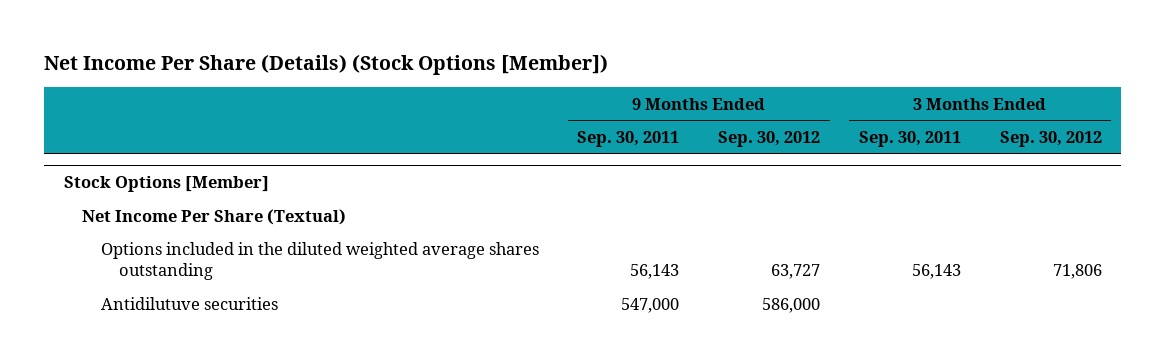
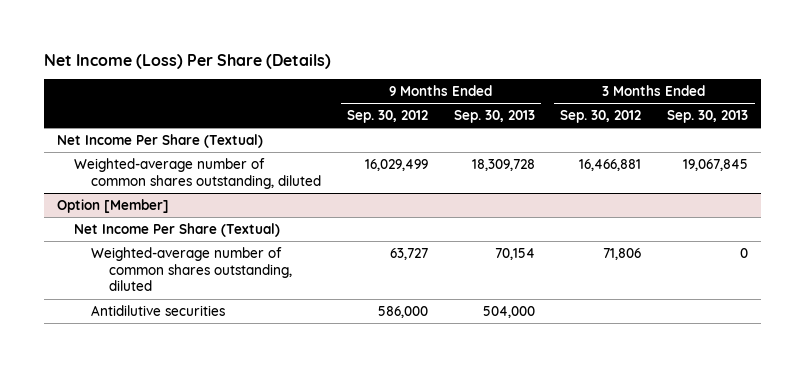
- Net Income Per Share (Details) (Stock Options [Member])
+ Net Income (Loss) Per Share (Details)
- | 9 Months Ended Sep. 30, 2011 | 9 Months Ended Sep. 30, 2012 | 3 Months Ended Sep. 30, 2011 | 3 Months Ended Sep. 30, 2012
+ | 9 Months Ended Sep. 30, 2012 | 9 Months Ended Sep. 30, 2013 | 3 Months Ended Sep. 30, 2012 | 3 Months Ended Sep. 30, 2013
- Stock Options [Member]
- Options included in the diluted weighted average shares outstanding | 56,143 | 63,727 | 56,143 | 71,806
- Antidilutuve securities | 547,000 | 586,000 | |
+ Weighted-average number of common shares outstanding, diluted | 16,029,499 | 18,309,728 | 16,466,881 | 19,067,845
+ Option [Member]
+ Net Income Per Share (Textual)
+ Weighted-average number of common shares outstanding, diluted | 63,727 | 70,154 | 71,806 | 0
+ Antidilutive securities | 586,000 | 504,000 | |

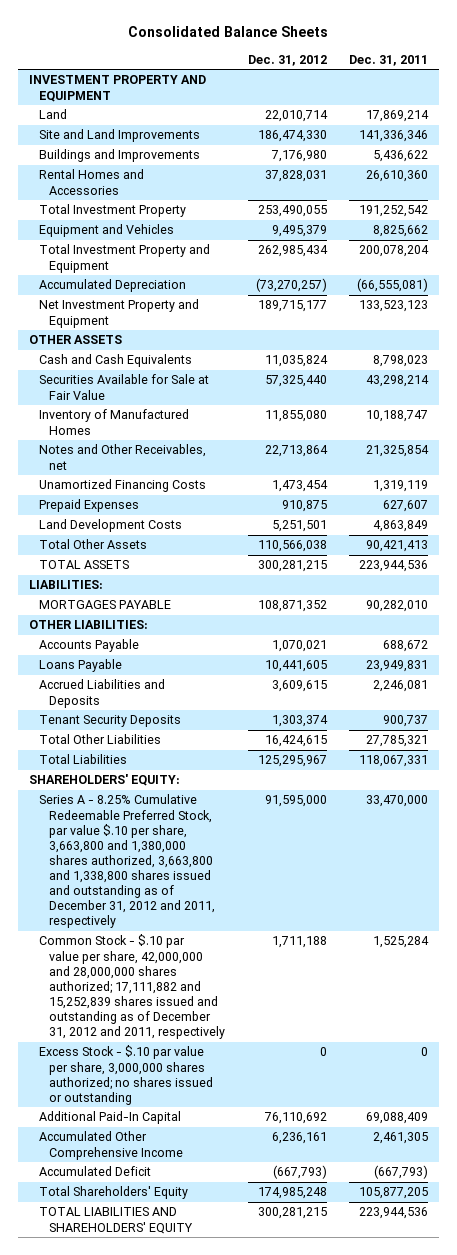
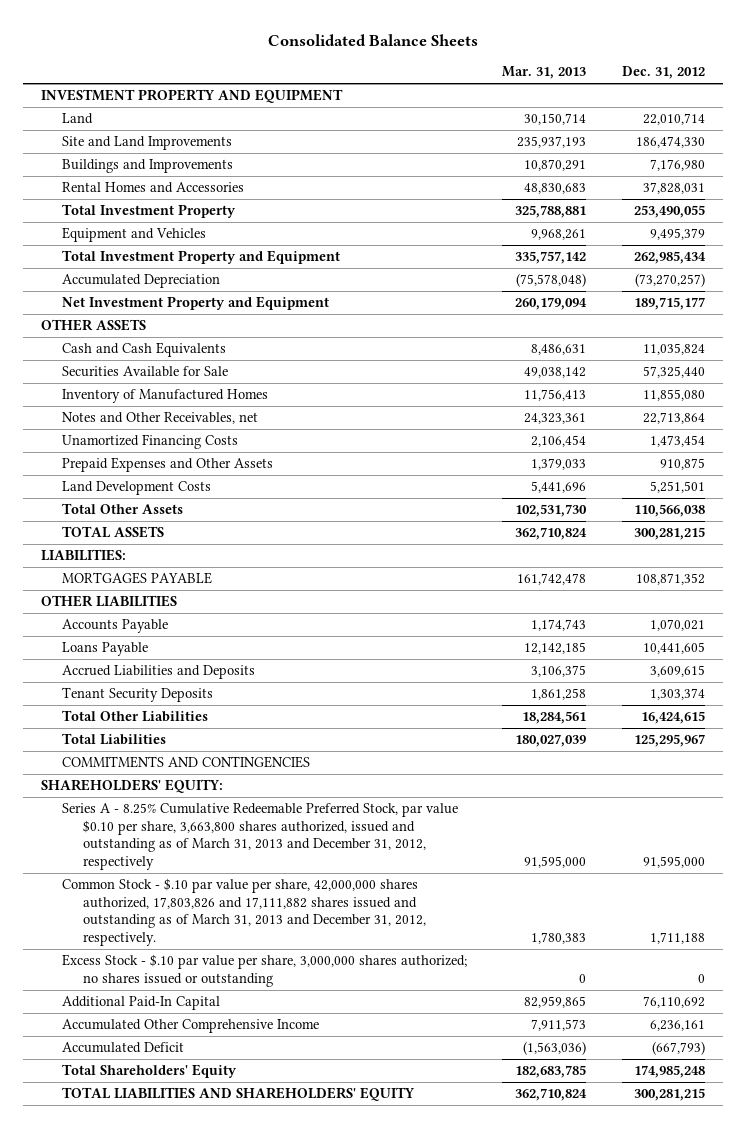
- | Dec. 31, 2012 | Dec. 31, 2011
+ | Mar. 31, 2013 | Dec. 31, 2012
- Securities Available for Sale at Fair Value | 57,325,440 | 43,298,214
+ Securities Available for Sale | 49,038,142 | 57,325,440
- Prepaid Expenses | 910,875 | 627,607
+ Prepaid Expenses and Other Assets | 1,379,033 | 910,875
- OTHER LIABILITIES:
+ OTHER LIABILITIES
+ COMMITMENTS AND CONTINGENCIES
- Series A - 8.25% Cumulative Redeemable Preferred Stock, par value $.10 per share, 3,663,800 and 1,380,000 shares authorized, 3,663,800 and 1,338,800 shares issued and outstanding as of December 31, 2012 and 2011, respectively | 91,595,000 | 33,470,000
- Common Stock - $.10 par value per share, 42,000,000 and 28,000,000 shares authorized; 17,111,882 and 15,252,839 shares issued and outstanding as of December 31, 2012 and 2011, respectively | 1,711,188 | 1,525,284
+ Series A - 8.25% Cumulative Redeemable Preferred Stock, par value $0.10 per share, 3,663,800 shares authorized, issued and outstanding as of March 31, 2013 and December 31, 2012, respectively | 91,595,000 | 91,595,000
+ Common Stock - $.10 par value per share, 42,000,000 shares authorized, 17,803,826 and 17,111,882 shares issued and outstanding as of March 31, 2013 and December 31, 2012, respectively. | 1,780,383 | 1,711,188

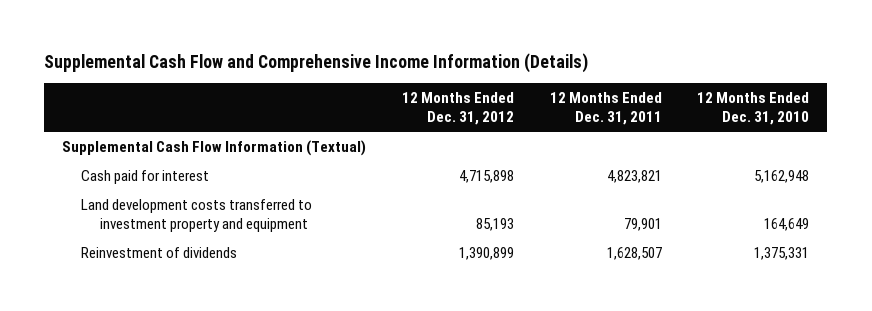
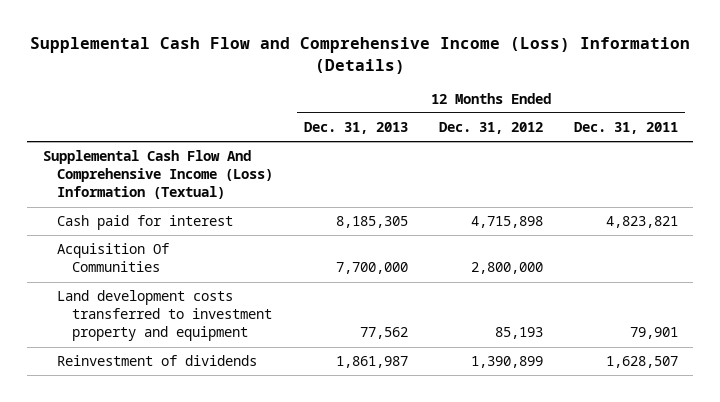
- Supplemental Cash Flow and Comprehensive Income Information (Details)
+ Supplemental Cash Flow and Comprehensive Income (Loss) Information (Details)
- | 12 Months Ended Dec. 31, 2012 | 12 Months Ended Dec. 31, 2011 | 12 Months Ended Dec. 31, 2010
+ | 12 Months Ended Dec. 31, 2013 | 12 Months Ended Dec. 31, 2012 | 12 Months Ended Dec. 31, 2011
- Supplemental Cash Flow Information (Textual)
+ Supplemental Cash Flow And Comprehensive Income (Loss) Information (Textual)
+ Acquisition Of Communities | 7,700,000 | 2,800,000 |

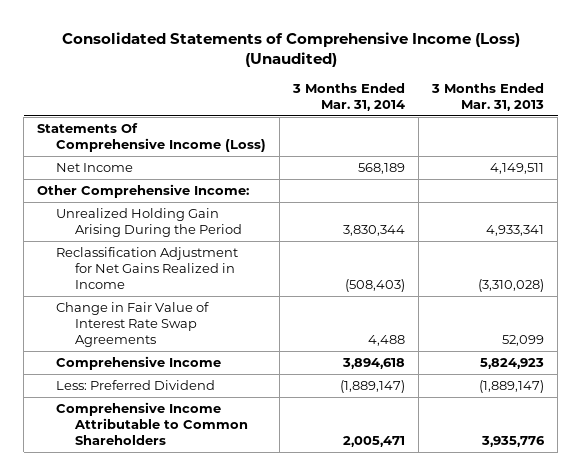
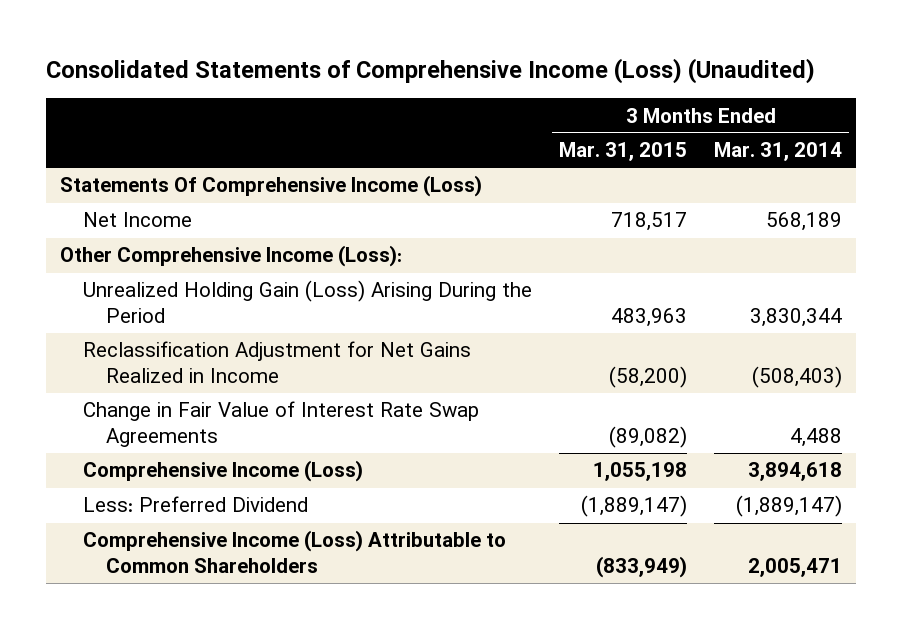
- | 3 Months Ended Mar. 31, 2014 | 3 Months Ended Mar. 31, 2013
+ | 3 Months Ended Mar. 31, 2015 | 3 Months Ended Mar. 31, 2014
- Other Comprehensive Income:
- Unrealized Holding Gain Arising During the Period | 3,830,344 | 4,933,341
+ Other Comprehensive Income (Loss):
+ Unrealized Holding Gain (Loss) Arising During the Period | 483,963 | 3,830,344
- Comprehensive Income | 3,894,618 | 5,824,923
+ Comprehensive Income (Loss) | 1,055,198 | 3,894,618
- Comprehensive Income Attributable to Common Shareholders | 2,005,471 | 3,935,776
+ Comprehensive Income (Loss) Attributable to Common Shareholders | (833,949) | 2,005,471

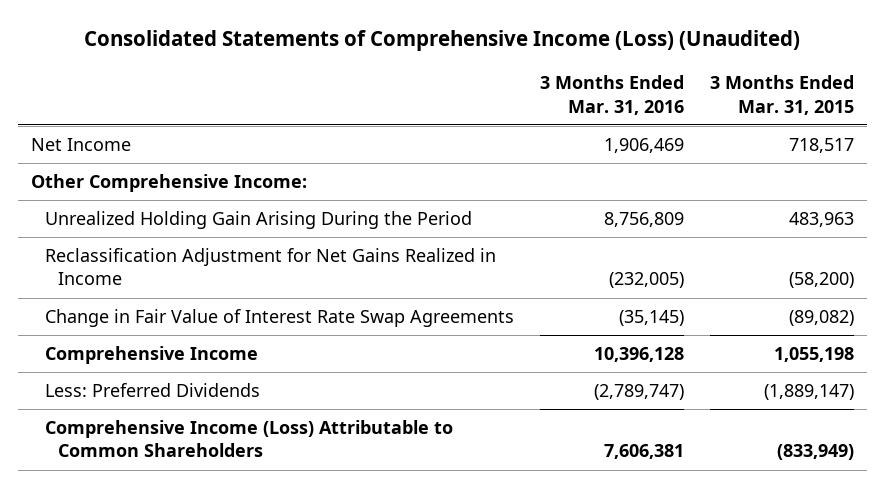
- | 3 Months Ended Mar. 31, 2015 | 3 Months Ended Mar. 31, 2014
+ | 3 Months Ended Mar. 31, 2016 | 3 Months Ended Mar. 31, 2015
- Statements Of Comprehensive Income (Loss)
- Other Comprehensive Income (Loss):
- Unrealized Holding Gain (Loss) Arising During the Period | 483,963 | 3,830,344
+ Other Comprehensive Income:
+ Unrealized Holding Gain Arising During the Period | 8,756,809 | 483,963
- Comprehensive Income (Loss) | 1,055,198 | 3,894,618
- Less: Preferred Dividend | (1,889,147) | (1,889,147)
+ Comprehensive Income | 10,396,128 | 1,055,198
+ Less: Preferred Dividends | (2,789,747) | (1,889,147)

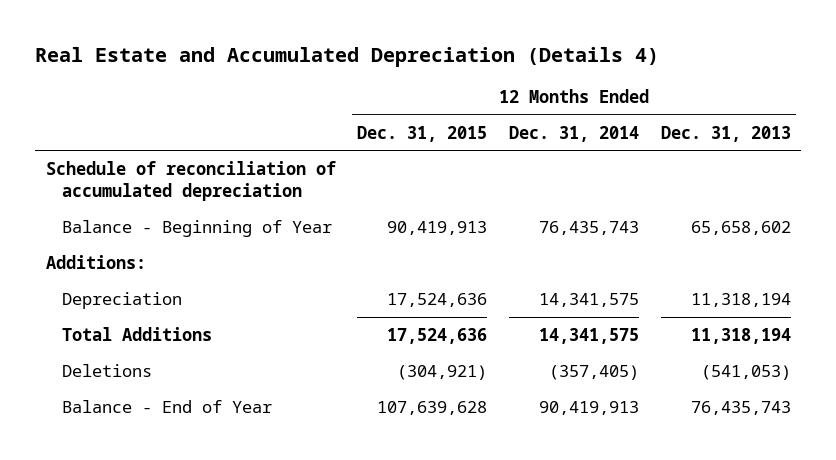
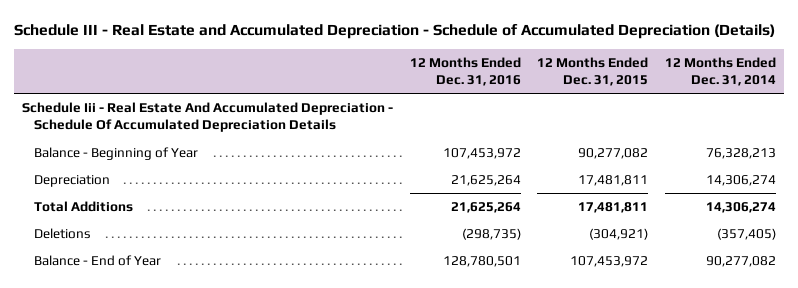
- Real Estate and Accumulated Depreciation (Details 4)
+ Schedule III - Real Estate and Accumulated Depreciation - Schedule of Accumulated Depreciation (Details)
- | 12 Months Ended Dec. 31, 2015 | 12 Months Ended Dec. 31, 2014 | 12 Months Ended Dec. 31, 2013
+ | 12 Months Ended Dec. 31, 2016 | 12 Months Ended Dec. 31, 2015 | 12 Months Ended Dec. 31, 2014
- Schedule of reconciliation of accumulated depreciation
- Balance - Beginning of Year | 90,419,913 | 76,435,743 | 65,658,602
- Additions:
- Depreciation | 17,524,636 | 14,341,575 | 11,318,194
- Total Additions | 17,524,636 | 14,341,575 | 11,318,194
+ Schedule Iii - Real Estate And Accumulated Depreciation - Schedule Of Accumulated Depreciation Details
+ Balance - Beginning of Year | 107,453,972 | 90,277,082 | 76,328,213
+ Depreciation | 21,625,264 | 17,481,811 | 14,306,274
+ Total Additions | 21,625,264 | 17,481,811 | 14,306,274
- Balance - End of Year | 107,639,628 | 90,419,913 | 76,435,743
+ Balance - End of Year | 128,780,501 | 107,453,972 | 90,277,082

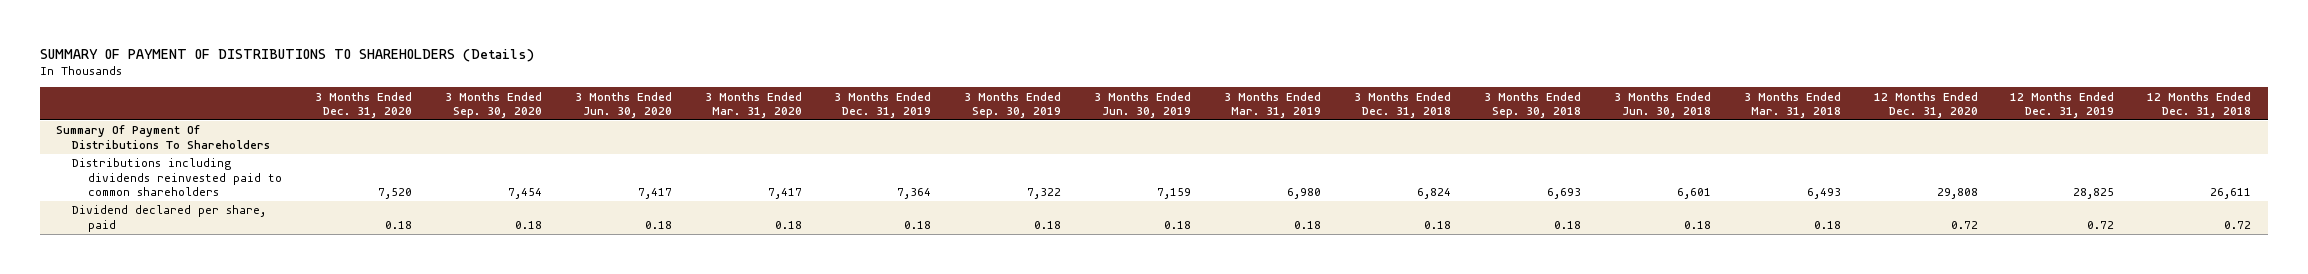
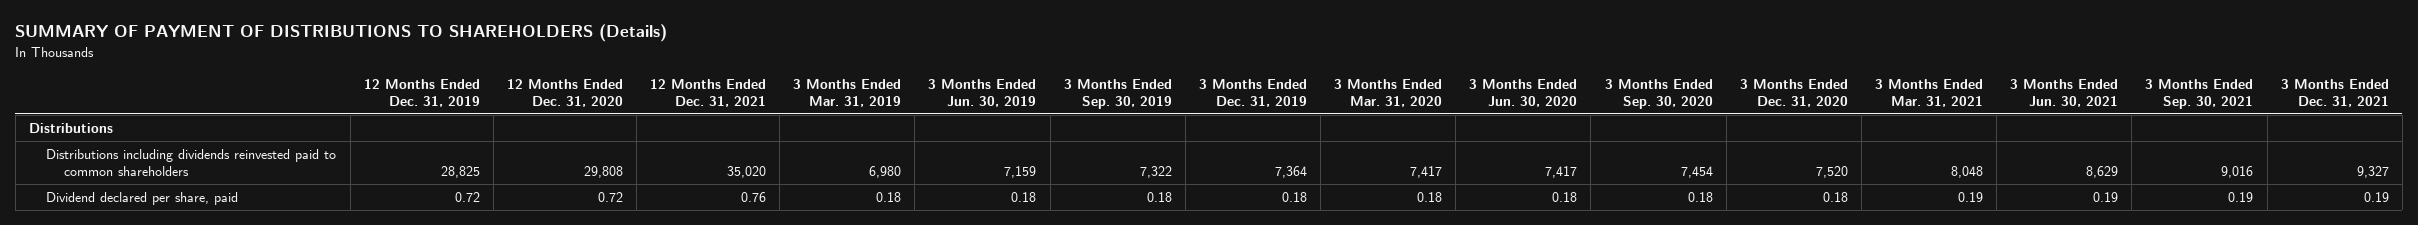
- | 3 Months Ended Dec. 31, 2020 | 3 Months Ended Sep. 30, 2020 | 3 Months Ended Jun. 30, 2020 | 3 Months Ended Mar. 31, 2020 | 3 Months Ended Dec. 31, 2019 | 3 Months Ended Sep. 30, 2019 | 3 Months Ended Jun. 30, 2019 | 3 Months Ended Mar. 31, 2019 | 3 Months Ended Dec. 31, 2018 | 3 Months Ended Sep. 30, 2018 | 3 Months Ended Jun. 30, 2018 | 3 Months Ended Mar. 31, 2018 | 12 Months Ended Dec. 31, 2020 | 12 Months Ended Dec. 31, 2019 | 12 Months Ended Dec. 31, 2018
+ | 12 Months Ended Dec. 31, 2019 | 12 Months Ended Dec. 31, 2020 | 12 Months Ended Dec. 31, 2021 | 3 Months Ended Mar. 31, 2019 | 3 Months Ended Jun. 30, 2019 | 3 Months Ended Sep. 30, 2019 | 3 Months Ended Dec. 31, 2019 | 3 Months Ended Mar. 31, 2020 | 3 Months Ended Jun. 30, 2020 | 3 Months Ended Sep. 30, 2020 | 3 Months Ended Dec. 31, 2020 | 3 Months Ended Mar. 31, 2021 | 3 Months Ended Jun. 30, 2021 | 3 Months Ended Sep. 30, 2021 | 3 Months Ended Dec. 31, 2021
- Summary Of Payment Of Distributions To Shareholders
+ Distributions

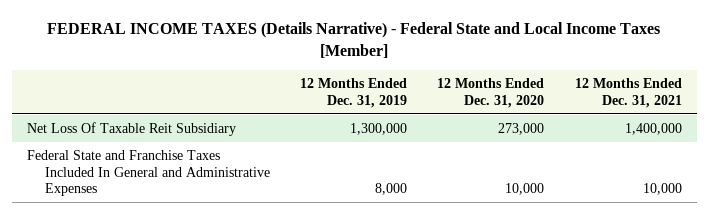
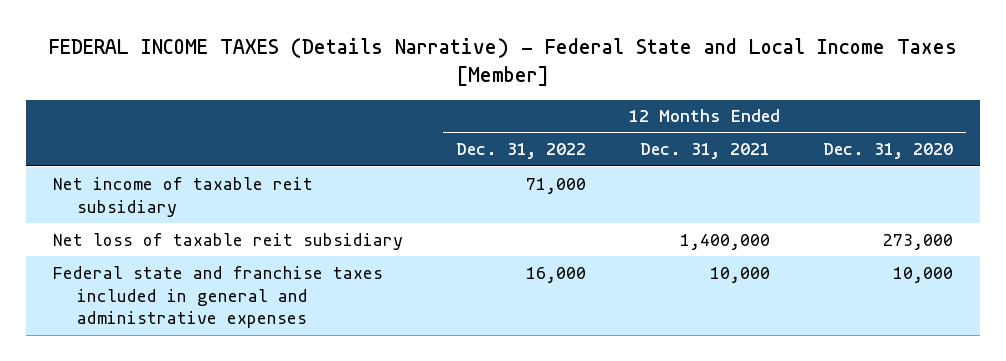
- | 12 Months Ended Dec. 31, 2019 | 12 Months Ended Dec. 31, 2020 | 12 Months Ended Dec. 31, 2021
+ | 12 Months Ended Dec. 31, 2022 | 12 Months Ended Dec. 31, 2021 | 12 Months Ended Dec. 31, 2020
- Net Loss Of Taxable Reit Subsidiary | 1,300,000 | 273,000 | 1,400,000
- Federal State and Franchise Taxes Included In General and Administrative Expenses | 8,000 | 10,000 | 10,000
+ Net income of taxable reit subsidiary | 71,000 | |
+ Net loss of taxable reit subsidiary | | 1,400,000 | 273,000
+ Federal state and franchise taxes included in general and administrative expenses | 16,000 | 10,000 | 10,000

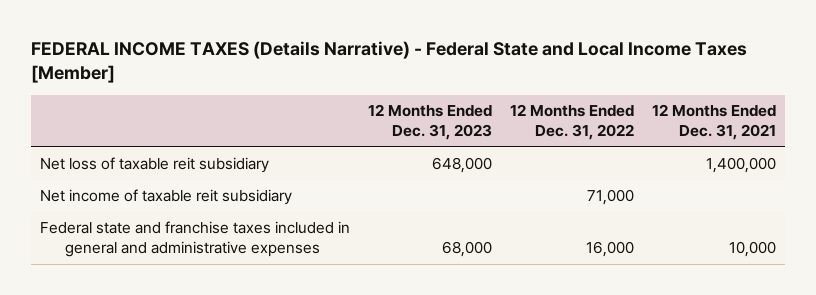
- | 12 Months Ended Dec. 31, 2022 | 12 Months Ended Dec. 31, 2021 | 12 Months Ended Dec. 31, 2020
+ | 12 Months Ended Dec. 31, 2023 | 12 Months Ended Dec. 31, 2022 | 12 Months Ended Dec. 31, 2021
moved down: Net income of taxable reit subsidiary | | 71,000 |

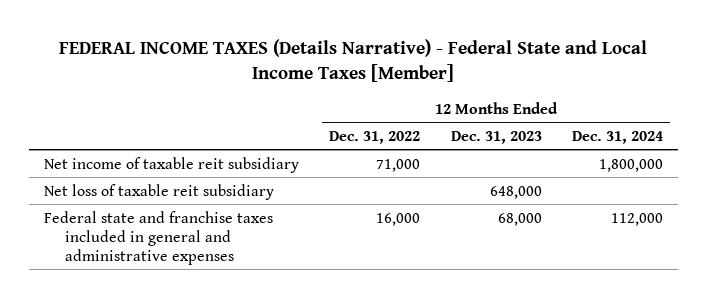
- | 12 Months Ended Dec. 31, 2023 | 12 Months Ended Dec. 31, 2022 | 12 Months Ended Dec. 31, 2021
+ | 12 Months Ended Dec. 31, 2022 | 12 Months Ended Dec. 31, 2023 | 12 Months Ended Dec. 31, 2024
moved down: Net loss of taxable reit subsidiary | | 648,000 |

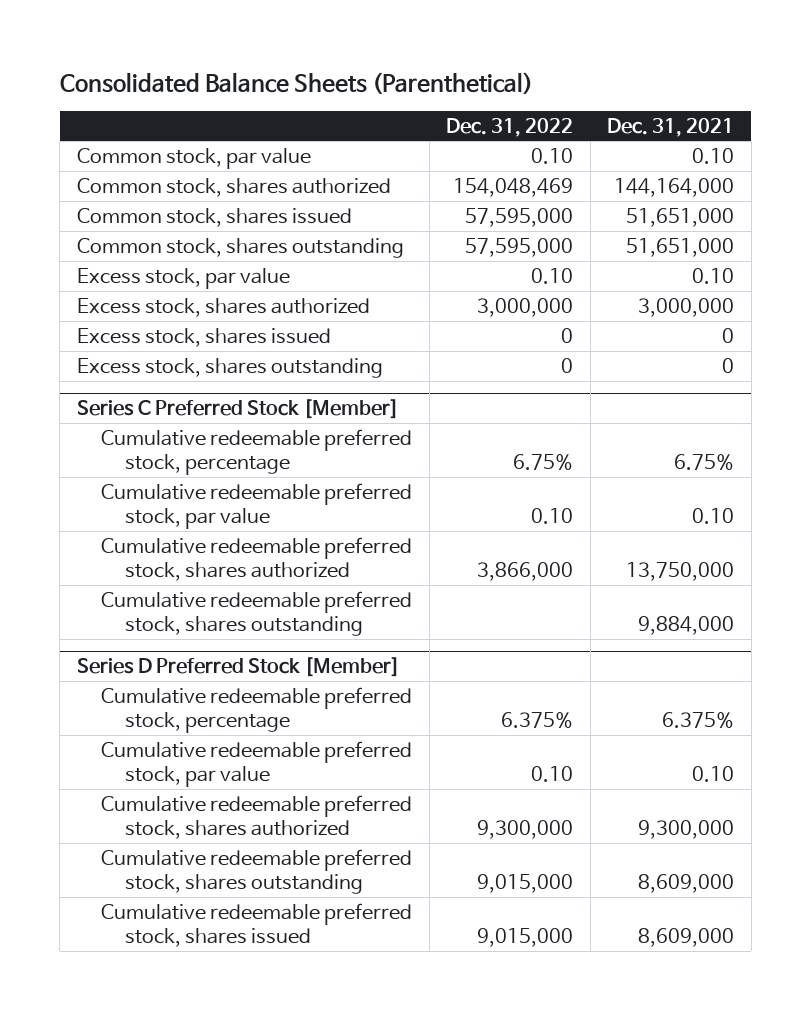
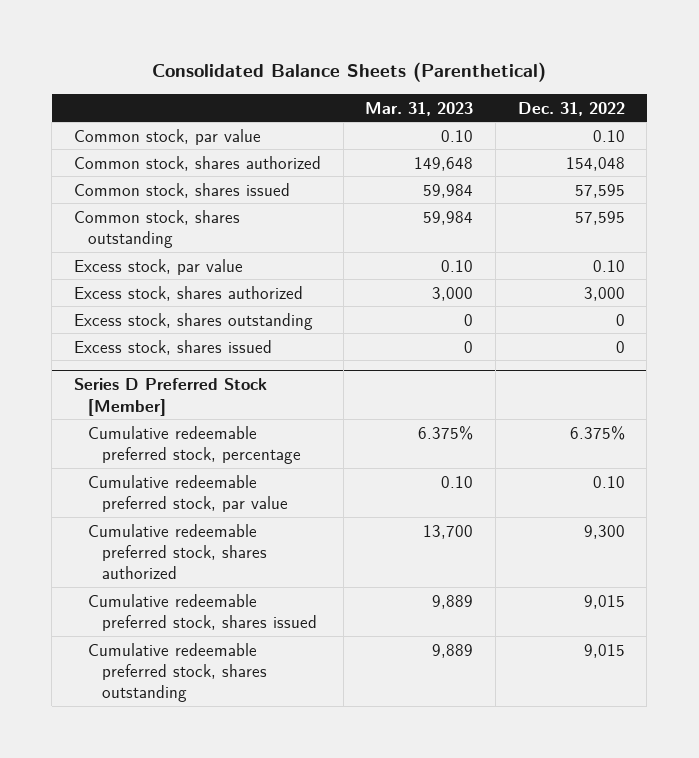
- | Dec. 31, 2022 | Dec. 31, 2021
+ | Mar. 31, 2023 | Dec. 31, 2022
- Common stock, shares authorized | 154,048,469 | 144,164,000
- Common stock, shares issued | 57,595,000 | 51,651,000
- Common stock, shares outstanding | 57,595,000 | 51,651,000
+ Common stock, shares authorized | 149,648 | 154,048
+ Common stock, shares issued | 59,984 | 57,595
+ Common stock, shares outstanding | 59,984 | 57,595
- Excess stock, shares authorized | 3,000,000 | 3,000,000
+ Excess stock, shares authorized | 3,000 | 3,000
- Series C Preferred Stock [Member]
- Cumulative redeemable preferred stock, percentage | 6.75% | 6.75%
- Cumulative redeemable preferred stock, par value | 0.10 | 0.10
- Cumulative redeemable preferred stock, shares authorized | 3,866,000 | 13,750,000
- Cumulative redeemable preferred stock, shares outstanding | | 9,884,000
moved down: Excess stock, shares issued | 0 | 0
@ Series D Preferred Stock [Member]
- Cumulative redeemable preferred stock, shares authorized | 9,300,000 | 9,300,000
- Cumulative redeemable preferred stock, shares outstanding | 9,015,000 | 8,609,000
- Cumulative redeemable preferred stock, shares issued | 9,015,000 | 8,609,000
+ Cumulative redeemable preferred stock, shares authorized | 13,700 | 9,300
+ Cumulative redeemable preferred stock, shares issued | 9,889 | 9,015
+ Cumulative redeemable preferred stock, shares outstanding | 9,889 | 9,015

